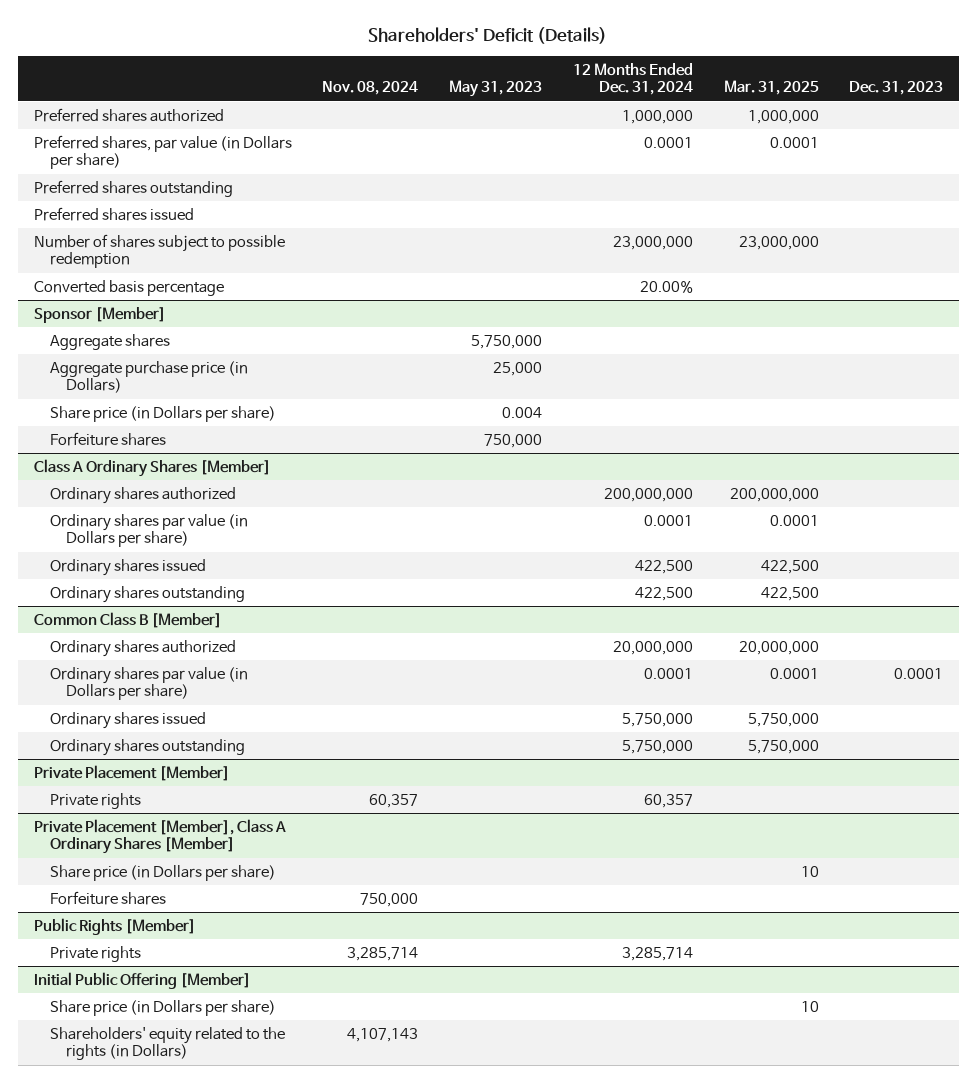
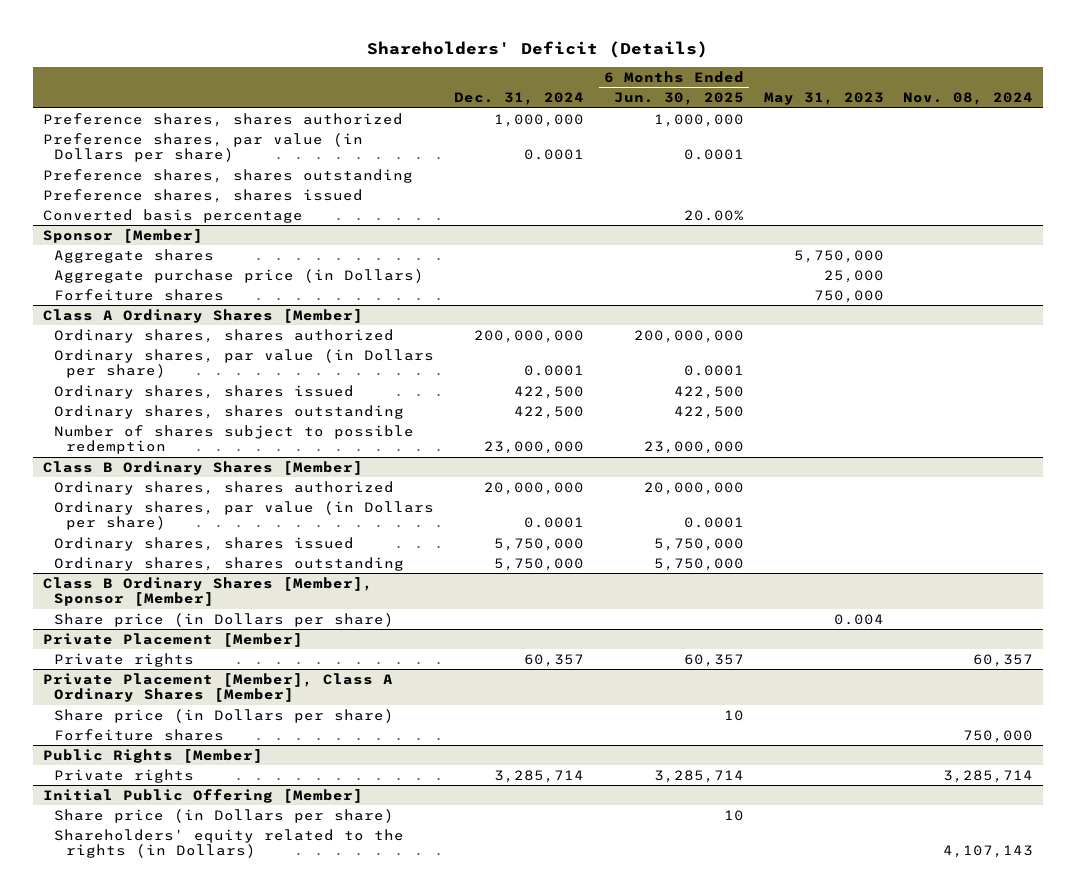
- | Nov. 08, 2024 | May 31, 2023 | 12 Months Ended Dec. 31, 2024 | Mar. 31, 2025 | Dec. 31, 2023
+ | Dec. 31, 2024 | 6 Months Ended Jun. 30, 2025 | May 31, 2023 | Nov. 08, 2024
- Preferred shares authorized | | | 1,000,000 | 1,000,000 |
- Preferred shares, par value (in Dollars per share) | | | 0.0001 | 0.0001 |
- Preferred shares outstanding
- Preferred shares issued
- Number of shares subject to possible redemption | | | 23,000,000 | 23,000,000 |
+ Preference shares, shares authorized | 1,000,000 | 1,000,000 | |
+ Preference shares, par value (in Dollars per share) | 0.0001 | 0.0001 | |
+ Preference shares, shares outstanding
+ Preference shares, shares issued
@ Sponsor [Member]
- Share price (in Dollars per share) | | 0.004 | | |
@ Class A Ordinary Shares [Member]
- Ordinary shares authorized | | | 200,000,000 | 200,000,000 |
- Ordinary shares par value (in Dollars per share) | | | 0.0001 | 0.0001 |
- Ordinary shares issued | | | 422,500 | 422,500 |
- Ordinary shares outstanding | | | 422,500 | 422,500 |
- Common Class B [Member]
- Ordinary shares authorized | | | 20,000,000 | 20,000,000 |
- Ordinary shares par value (in Dollars per share) | | | 0.0001 | 0.0001 | 0.0001
- Ordinary shares issued | | | 5,750,000 | 5,750,000 |
- Ordinary shares outstanding | | | 5,750,000 | 5,750,000 |
@ Class A Ordinary Shares [Member]
+ Ordinary shares, shares authorized | 200,000,000 | 200,000,000 | |
+ Ordinary shares, par value (in Dollars per share) | 0.0001 | 0.0001 | |
+ Ordinary shares, shares issued | 422,500 | 422,500 | |
+ Ordinary shares, shares outstanding | 422,500 | 422,500 | |
+ Number of shares subject to possible redemption | 23,000,000 | 23,000,000 | |
+ Class B Ordinary Shares [Member]
+ Ordinary shares, shares authorized | 20,000,000 | 20,000,000 | |
+ Ordinary shares, par value (in Dollars per share) | 0.0001 | 0.0001 | |
+ Ordinary shares, shares issued | 5,750,000 | 5,750,000 | |
+ Ordinary shares, shares outstanding | 5,750,000 | 5,750,000 | |
+ Class B Ordinary Shares [Member], Sponsor [Member]
+ Share price (in Dollars per share) | | | 0.004 |

